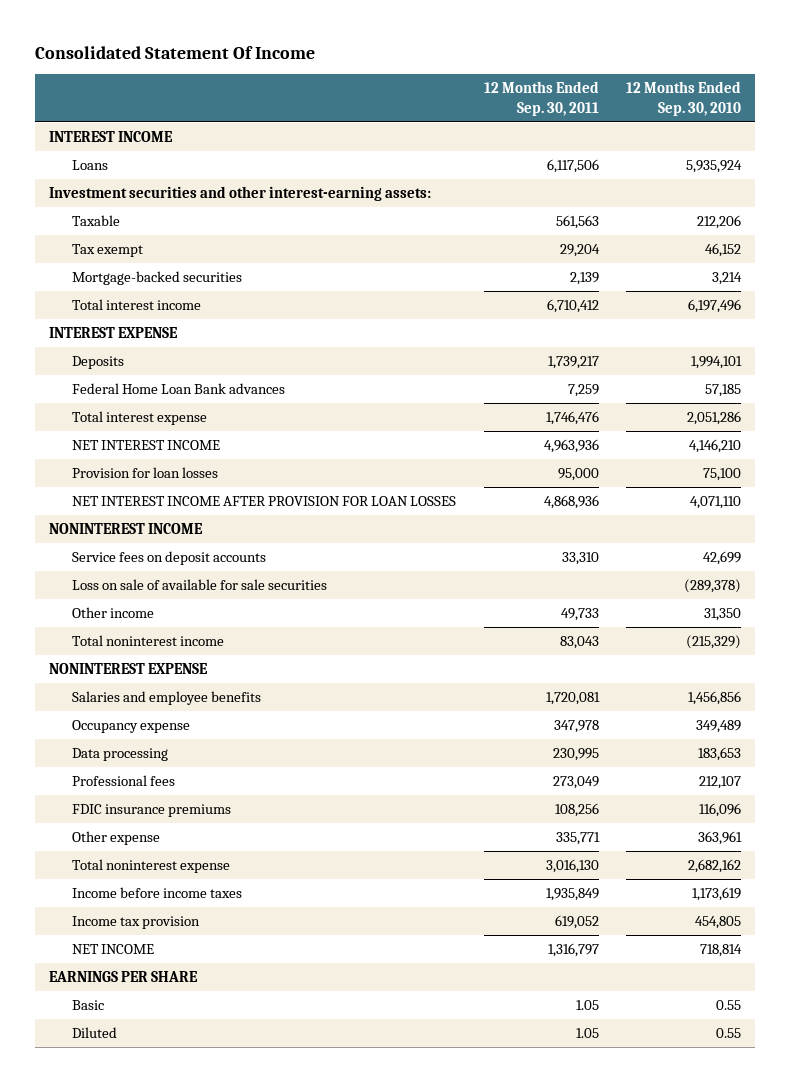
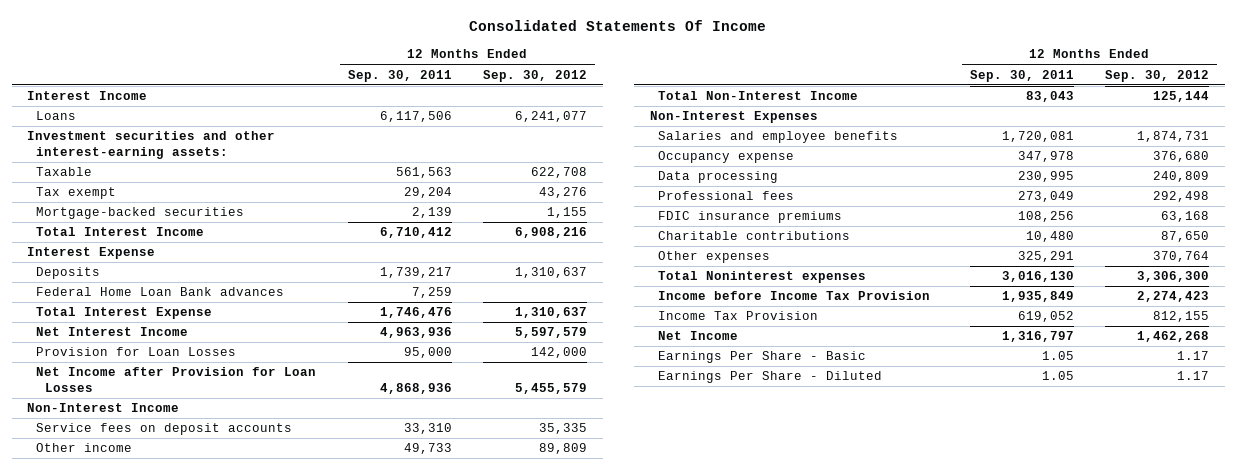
- Consolidated Statement Of Income
+ Consolidated Statements Of Income
- | 12 Months Ended Sep. 30, 2011 | 12 Months Ended Sep. 30, 2010
+ | 12 Months Ended Sep. 30, 2011 | 12 Months Ended Sep. 30, 2012
- INTEREST INCOME
+ Interest Income
- Total interest income | 6,710,412 | 6,197,496
- INTEREST EXPENSE
+ Total Interest Income | 6,710,412 | 6,908,216
+ Interest Expense
- Total interest expense | 1,746,476 | 2,051,286
- NET INTEREST INCOME | 4,963,936 | 4,146,210
- Provision for loan losses | 95,000 | 75,100
- NET INTEREST INCOME AFTER PROVISION FOR LOAN LOSSES | 4,868,936 | 4,071,110
- NONINTEREST INCOME
+ Total Interest Expense | 1,746,476 | 1,310,637
+ Net Interest Income | 4,963,936 | 5,597,579
+ Provision for Loan Losses | 95,000 | 142,000
+ Net Income after Provision for Loan Losses | 4,868,936 | 5,455,579
+ Non-Interest Income
- Loss on sale of available for sale securities | | (289,378)
- Total noninterest income | 83,043 | (215,329)
- NONINTEREST EXPENSE
+ Total Non-Interest Income | 83,043 | 125,144
+ Non-Interest Expenses
- Other expense | 335,771 | 363,961
- Total noninterest expense | 3,016,130 | 2,682,162
- Income before income taxes | 1,935,849 | 1,173,619
- Income tax provision | 619,052 | 454,805
- NET INCOME | 1,316,797 | 718,814
- EARNINGS PER SHARE
- Basic | 1.05 | 0.55
- Diluted | 1.05 | 0.55
+ Charitable contributions | 10,480 | 87,650
+ Other expenses | 325,291 | 370,764
+ Total Noninterest expenses | 3,016,130 | 3,306,300
+ Income before Income Tax Provision | 1,935,849 | 2,274,423
+ Income Tax Provision | 619,052 | 812,155
+ Net Income | 1,316,797 | 1,462,268
+ Earnings Per Share - Basic | 1.05 | 1.17
+ Earnings Per Share - Diluted | 1.05 | 1.17

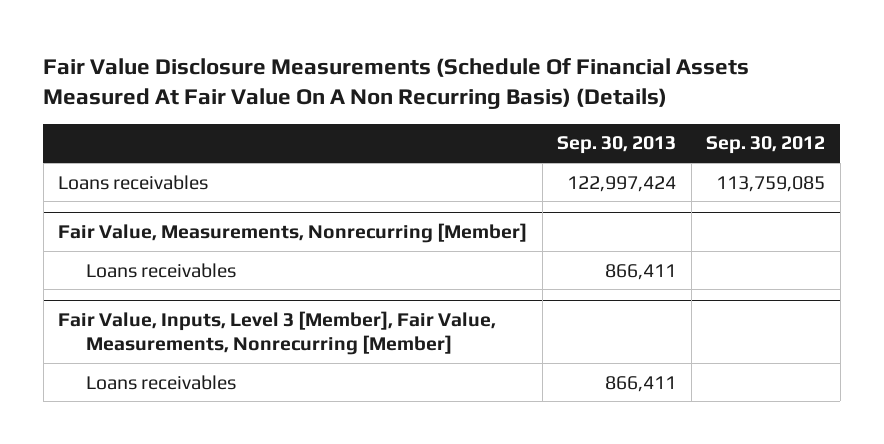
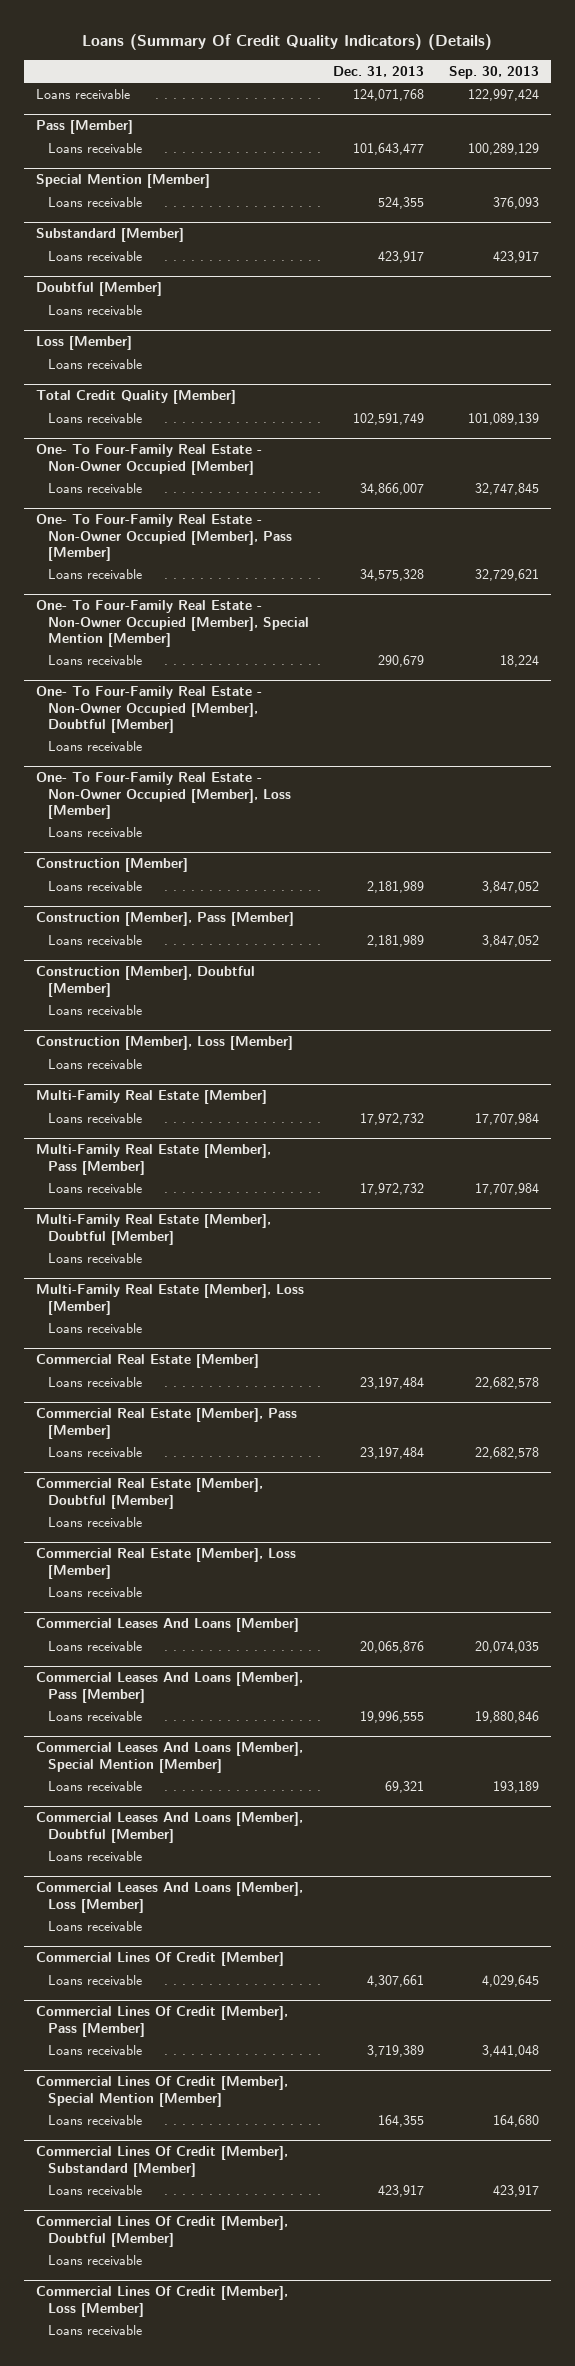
- Fair Value Disclosure Measurements (Schedule Of Financial Assets Measured At Fair Value On A Non Recurring Basis) (Details)
+ Loans (Summary Of Credit Quality Indicators) (Details)
- | Sep. 30, 2013 | Sep. 30, 2012
+ | Dec. 31, 2013 | Sep. 30, 2013
- Loans receivables | 122,997,424 | 113,759,085
- Fair Value, Measurements, Nonrecurring [Member]
- Loans receivables | 866,411 |
- Fair Value, Inputs, Level 3 [Member], Fair Value, Measurements, Nonrecurring [Member]
- Loans receivables | 866,411 |
+ Loans receivable | 124,071,768 | 122,997,424
+ Pass [Member]
+ Loans receivable | 101,643,477 | 100,289,129
+ Special Mention [Member]
+ Loans receivable | 524,355 | 376,093
+ Substandard [Member]
+ Loans receivable | 423,917 | 423,917
+ Doubtful [Member]
+ Loans receivable
+ Loss [Member]
+ Loans receivable
+ Total Credit Quality [Member]
+ Loans receivable | 102,591,749 | 101,089,139
+ One- To Four-Family Real Estate - Non-Owner Occupied [Member]
+ Loans receivable | 34,866,007 | 32,747,845
+ One- To Four-Family Real Estate - Non-Owner Occupied [Member], Pass [Member]
+ Loans receivable | 34,575,328 | 32,729,621
+ One- To Four-Family Real Estate - Non-Owner Occupied [Member], Special Mention [Member]
+ Loans receivable | 290,679 | 18,224
+ One- To Four-Family Real Estate - Non-Owner Occupied [Member], Doubtful [Member]
+ Loans receivable
+ One- To Four-Family Real Estate - Non-Owner Occupied [Member], Loss [Member]
+ Loans receivable
+ Construction [Member]
+ Loans receivable | 2,181,989 | 3,847,052
+ Construction [Member], Pass [Member]
+ Loans receivable | 2,181,989 | 3,847,052
+ Construction [Member], Doubtful [Member]
+ Loans receivable
+ Construction [Member], Loss [Member]
+ Loans receivable
+ Multi-Family Real Estate [Member]
+ Loans receivable | 17,972,732 | 17,707,984
+ Multi-Family Real Estate [Member], Pass [Member]
+ Loans receivable | 17,972,732 | 17,707,984
+ Multi-Family Real Estate [Member], Doubtful [Member]
+ Loans receivable
+ Multi-Family Real Estate [Member], Loss [Member]
+ Loans receivable
+ Commercial Real Estate [Member]
+ Loans receivable | 23,197,484 | 22,682,578
+ Commercial Real Estate [Member], Pass [Member]
+ Loans receivable | 23,197,484 | 22,682,578
+ Commercial Real Estate [Member], Doubtful [Member]
+ Loans receivable
+ Commercial Real Estate [Member], Loss [Member]
+ Loans receivable
+ Commercial Leases And Loans [Member]
+ Loans receivable | 20,065,876 | 20,074,035
+ Commercial Leases And Loans [Member], Pass [Member]
+ Loans receivable | 19,996,555 | 19,880,846
+ Commercial Leases And Loans [Member], Special Mention [Member]
+ Loans receivable | 69,321 | 193,189
+ Commercial Leases And Loans [Member], Doubtful [Member]
+ Loans receivable
+ Commercial Leases And Loans [Member], Loss [Member]
+ Loans receivable
+ Commercial Lines Of Credit [Member]
+ Loans receivable | 4,307,661 | 4,029,645
+ Commercial Lines Of Credit [Member], Pass [Member]
+ Loans receivable | 3,719,389 | 3,441,048
+ Commercial Lines Of Credit [Member], Special Mention [Member]
+ Loans receivable | 164,355 | 164,680
+ Commercial Lines Of Credit [Member], Substandard [Member]
+ Loans receivable | 423,917 | 423,917
+ Commercial Lines Of Credit [Member], Doubtful [Member]
+ Loans receivable
+ Commercial Lines Of Credit [Member], Loss [Member]
+ Loans receivable

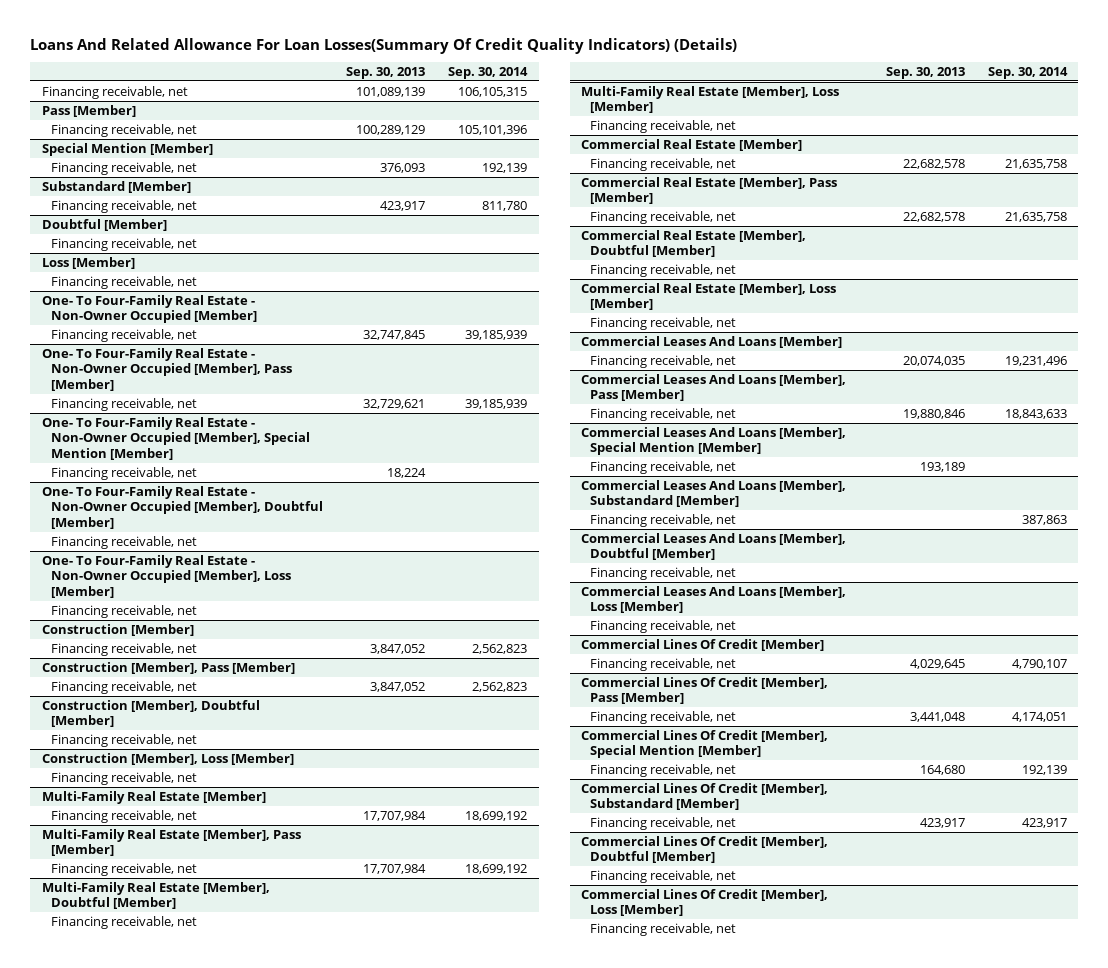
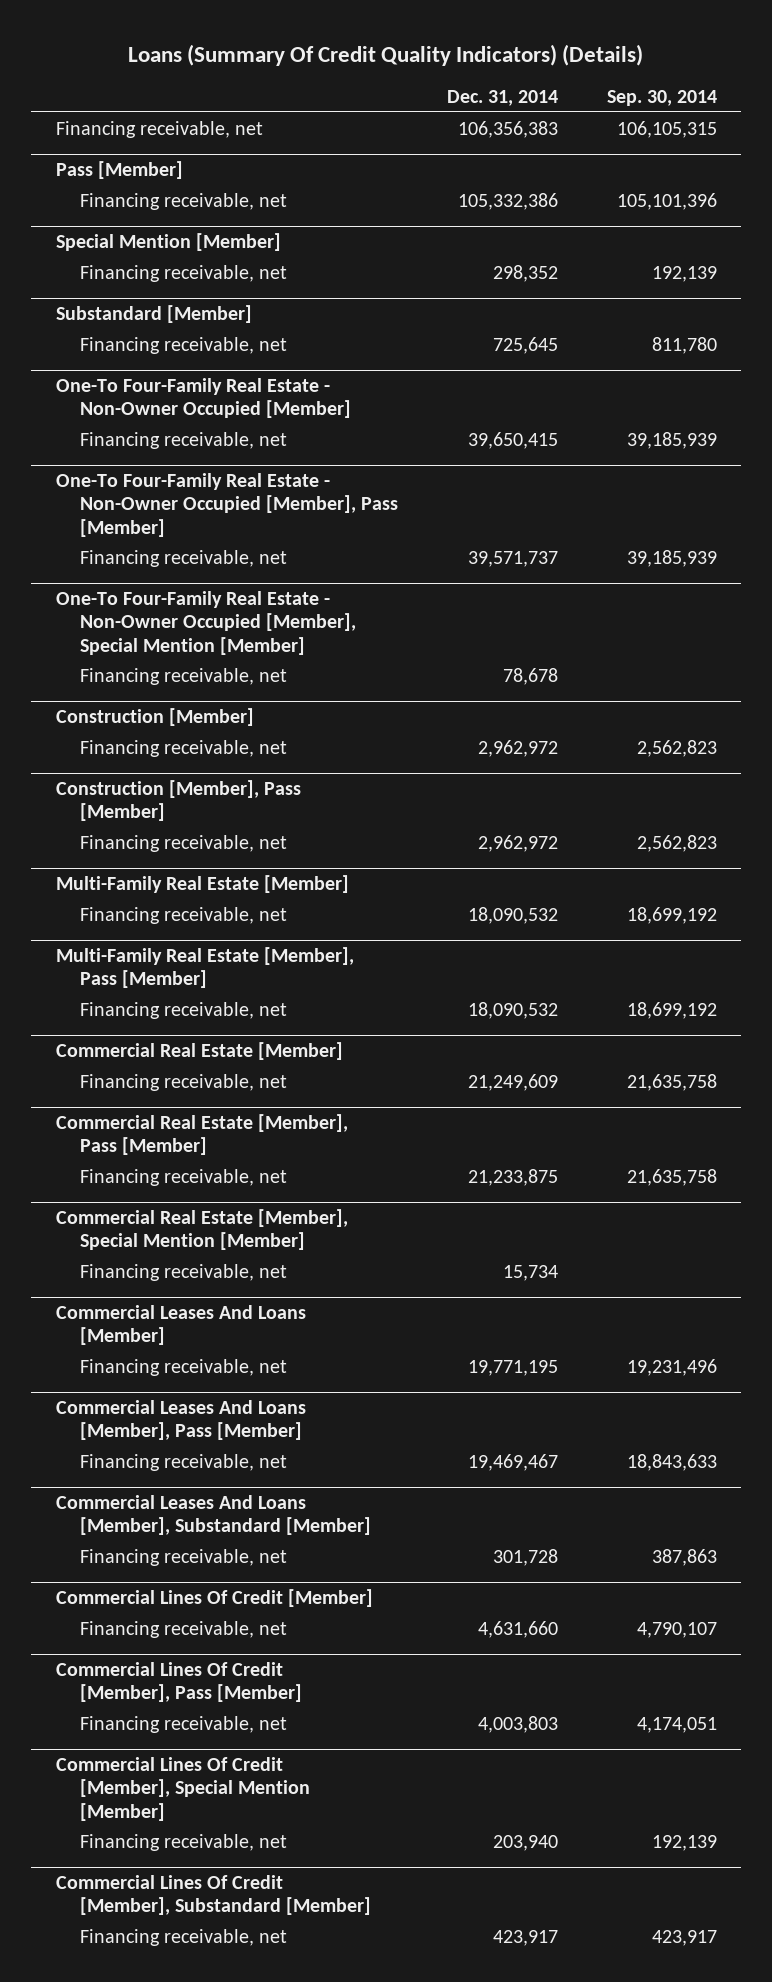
- Loans And Related Allowance For Loan Losses(Summary Of Credit Quality Indicators) (Details)
+ Loans (Summary Of Credit Quality Indicators) (Details)
- | Sep. 30, 2013 | Sep. 30, 2014
+ | Dec. 31, 2014 | Sep. 30, 2014
- Doubtful [Member]
- Financing receivable, net
- Loss [Member]
- Financing receivable, net
- One- To Four-Family Real Estate - Non-Owner Occupied [Member]
+ One-To Four-Family Real Estate - Non-Owner Occupied [Member]
- One- To Four-Family Real Estate - Non-Owner Occupied [Member], Pass [Member]
+ One-To Four-Family Real Estate - Non-Owner Occupied [Member], Pass [Member]
- One- To Four-Family Real Estate - Non-Owner Occupied [Member], Special Mention [Member]
- Financing receivable, net | 18,224 |
- One- To Four-Family Real Estate - Non-Owner Occupied [Member], Doubtful [Member]
- Financing receivable, net
- One- To Four-Family Real Estate - Non-Owner Occupied [Member], Loss [Member]
+ One-To Four-Family Real Estate - Non-Owner Occupied [Member], Special Mention [Member]
- Construction [Member], Doubtful [Member]
- Financing receivable, net
- Construction [Member], Loss [Member]
- Financing receivable, net
- Multi-Family Real Estate [Member], Doubtful [Member]
- Financing receivable, net
- Multi-Family Real Estate [Member], Loss [Member]
- Financing receivable, net
- Commercial Real Estate [Member], Doubtful [Member]
- Financing receivable, net
- Commercial Real Estate [Member], Loss [Member]
+ Commercial Real Estate [Member], Special Mention [Member]
- Commercial Leases And Loans [Member], Special Mention [Member]
- Financing receivable, net | 193,189 |
- Commercial Leases And Loans [Member], Doubtful [Member]
- Financing receivable, net
- Commercial Leases And Loans [Member], Loss [Member]
- Financing receivable, net
- Commercial Lines Of Credit [Member], Doubtful [Member]
- Financing receivable, net
- Commercial Lines Of Credit [Member], Loss [Member]
- Financing receivable, net

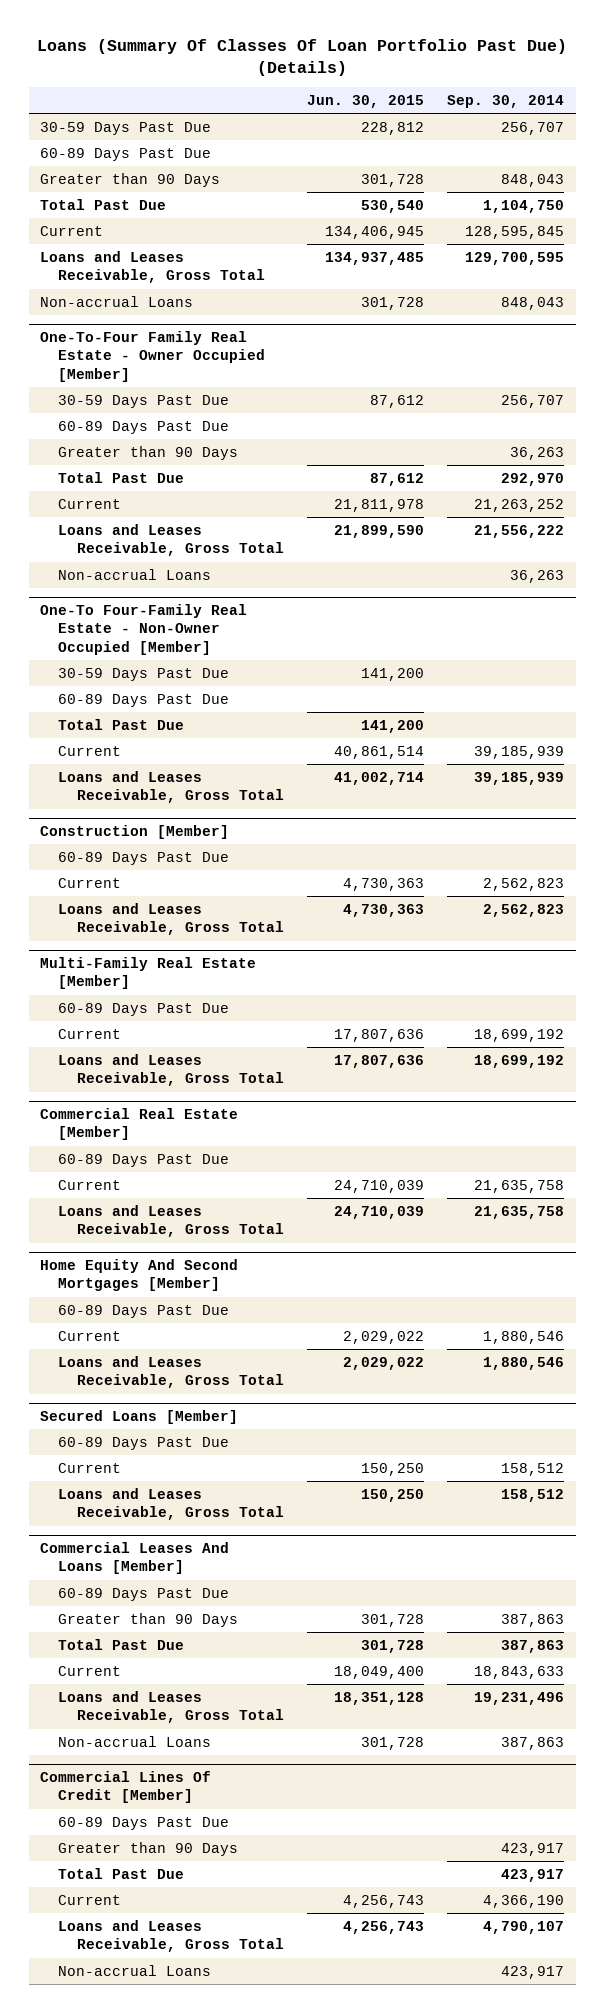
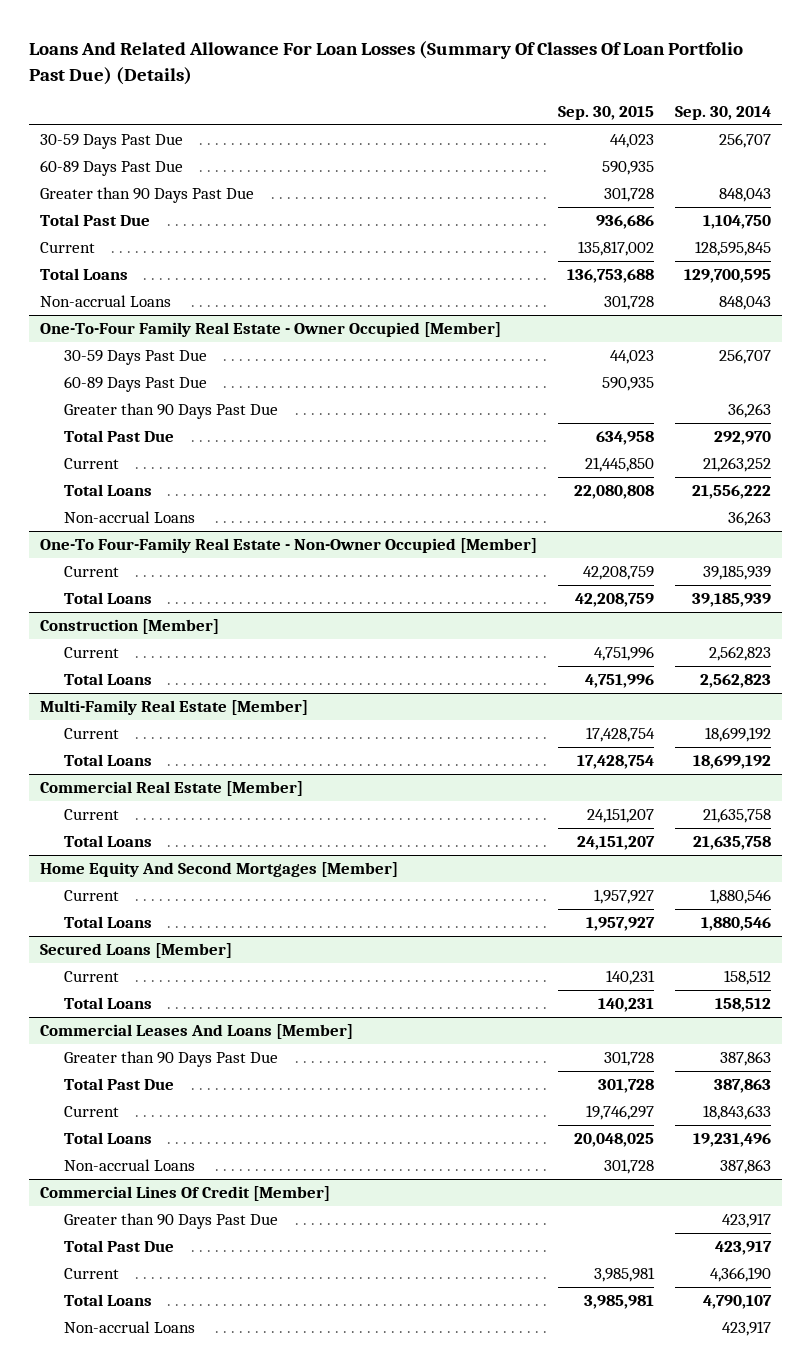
- Loans (Summary Of Classes Of Loan Portfolio Past Due) (Details)
+ Loans And Related Allowance For Loan Losses (Summary Of Classes Of Loan Portfolio Past Due) (Details)
- | Jun. 30, 2015 | Sep. 30, 2014
+ | Sep. 30, 2015 | Sep. 30, 2014
- Greater than 90 Days | 301,728 | 848,043
+ Greater than 90 Days Past Due | 301,728 | 848,043
- Loans and Leases Receivable, Gross Total | 134,937,485 | 129,700,595
+ Total Loans | 136,753,688 | 129,700,595
@ One-To-Four Family Real Estate - Owner Occupied [Member]
- Greater than 90 Days | | 36,263
+ Greater than 90 Days Past Due | | 36,263
- Loans and Leases Receivable, Gross Total | 21,899,590 | 21,556,222
+ Total Loans | 22,080,808 | 21,556,222
@ One-To Four-Family Real Estate - Non-Owner Occupied [Member]
- 30-59 Days Past Due | 141,200 |
- 60-89 Days Past Due
- Total Past Due | 141,200 |
- Loans and Leases Receivable, Gross Total | 41,002,714 | 39,185,939
+ Total Loans | 42,208,759 | 39,185,939
@ Construction [Member]
- 60-89 Days Past Due
- Loans and Leases Receivable, Gross Total | 4,730,363 | 2,562,823
+ Total Loans | 4,751,996 | 2,562,823
@ Multi-Family Real Estate [Member]
- 60-89 Days Past Due
- Loans and Leases Receivable, Gross Total | 17,807,636 | 18,699,192
+ Total Loans | 17,428,754 | 18,699,192
@ Commercial Real Estate [Member]
- 60-89 Days Past Due
- Loans and Leases Receivable, Gross Total | 24,710,039 | 21,635,758
+ Total Loans | 24,151,207 | 21,635,758
@ Home Equity And Second Mortgages [Member]
- 60-89 Days Past Due
- Loans and Leases Receivable, Gross Total | 2,029,022 | 1,880,546
+ Total Loans | 1,957,927 | 1,880,546
@ Secured Loans [Member]
- 60-89 Days Past Due
- Loans and Leases Receivable, Gross Total | 150,250 | 158,512
+ Total Loans | 140,231 | 158,512
@ Commercial Leases And Loans [Member]
- 60-89 Days Past Due
- Greater than 90 Days | 301,728 | 387,863
+ Greater than 90 Days Past Due | 301,728 | 387,863
- Loans and Leases Receivable, Gross Total | 18,351,128 | 19,231,496
+ Total Loans | 20,048,025 | 19,231,496
@ Commercial Lines Of Credit [Member]
- 60-89 Days Past Due
- Greater than 90 Days | | 423,917
+ Greater than 90 Days Past Due | | 423,917
- Loans and Leases Receivable, Gross Total | 4,256,743 | 4,790,107
+ Total Loans | 3,985,981 | 4,790,107

